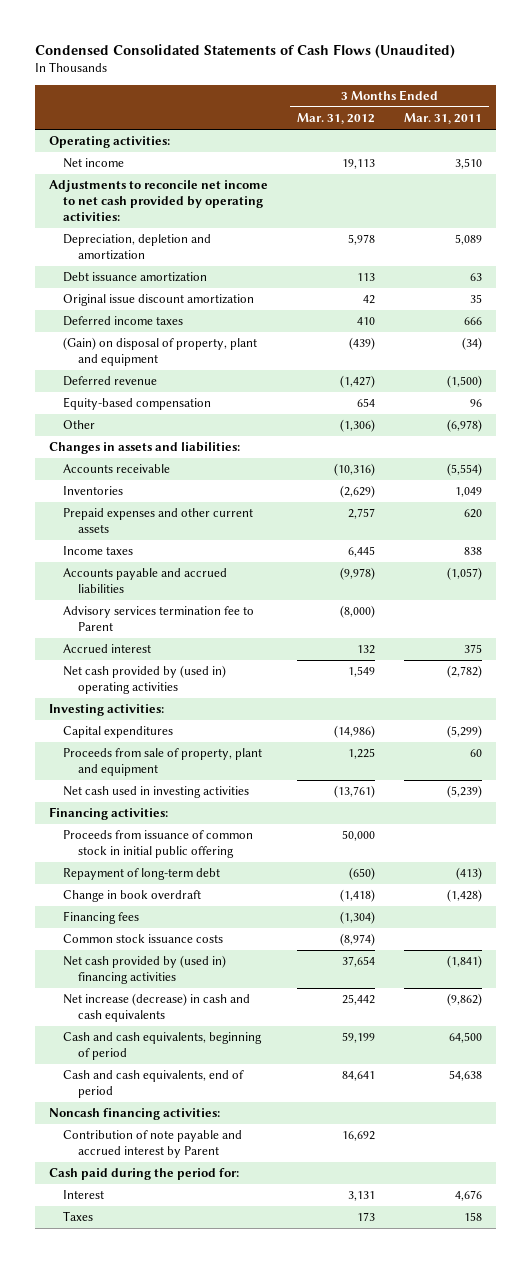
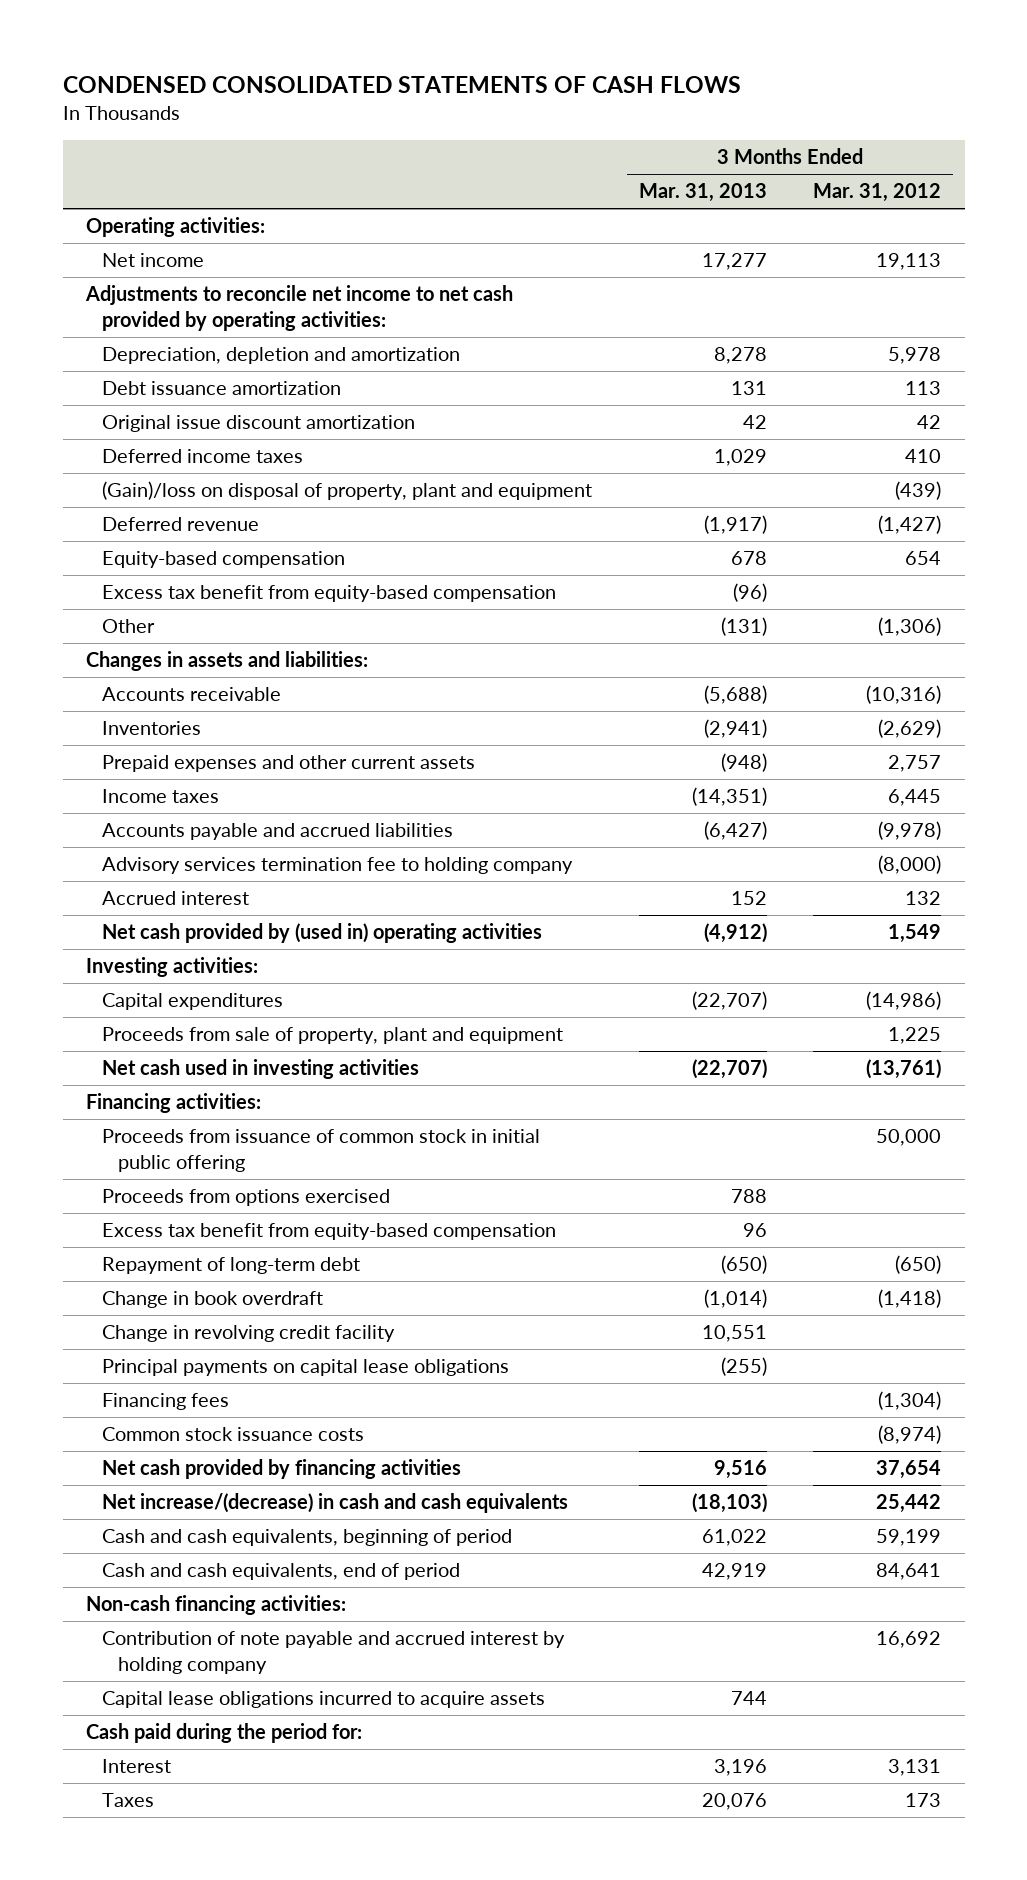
- Condensed Consolidated Statements of Cash Flows (Unaudited)
+ CONDENSED CONSOLIDATED STATEMENTS OF CASH FLOWS
- | 3 Months Ended Mar. 31, 2012 | 3 Months Ended Mar. 31, 2011
+ | 3 Months Ended Mar. 31, 2013 | 3 Months Ended Mar. 31, 2012
- (Gain) on disposal of property, plant and equipment | (439) | (34)
+ (Gain)/loss on disposal of property, plant and equipment | | (439)
+ Excess tax benefit from equity-based compensation | (96) |
- Advisory services termination fee to Parent | (8,000) |
+ Advisory services termination fee to holding company | | (8,000)
+ Proceeds from options exercised | 788 |
+ Excess tax benefit from equity-based compensation | 96 |
+ Change in revolving credit facility | 10,551 |
+ Principal payments on capital lease obligations | (255) |
- Net cash provided by (used in) financing activities | 37,654 | (1,841)
- Net increase (decrease) in cash and cash equivalents | 25,442 | (9,862)
+ Net cash provided by financing activities | 9,516 | 37,654
+ Net increase/(decrease) in cash and cash equivalents | (18,103) | 25,442
- Noncash financing activities:
- Contribution of note payable and accrued interest by Parent | 16,692 |
+ Non-cash financing activities:
+ Contribution of note payable and accrued interest by holding company | | 16,692
+ Capital lease obligations incurred to acquire assets | 744 |

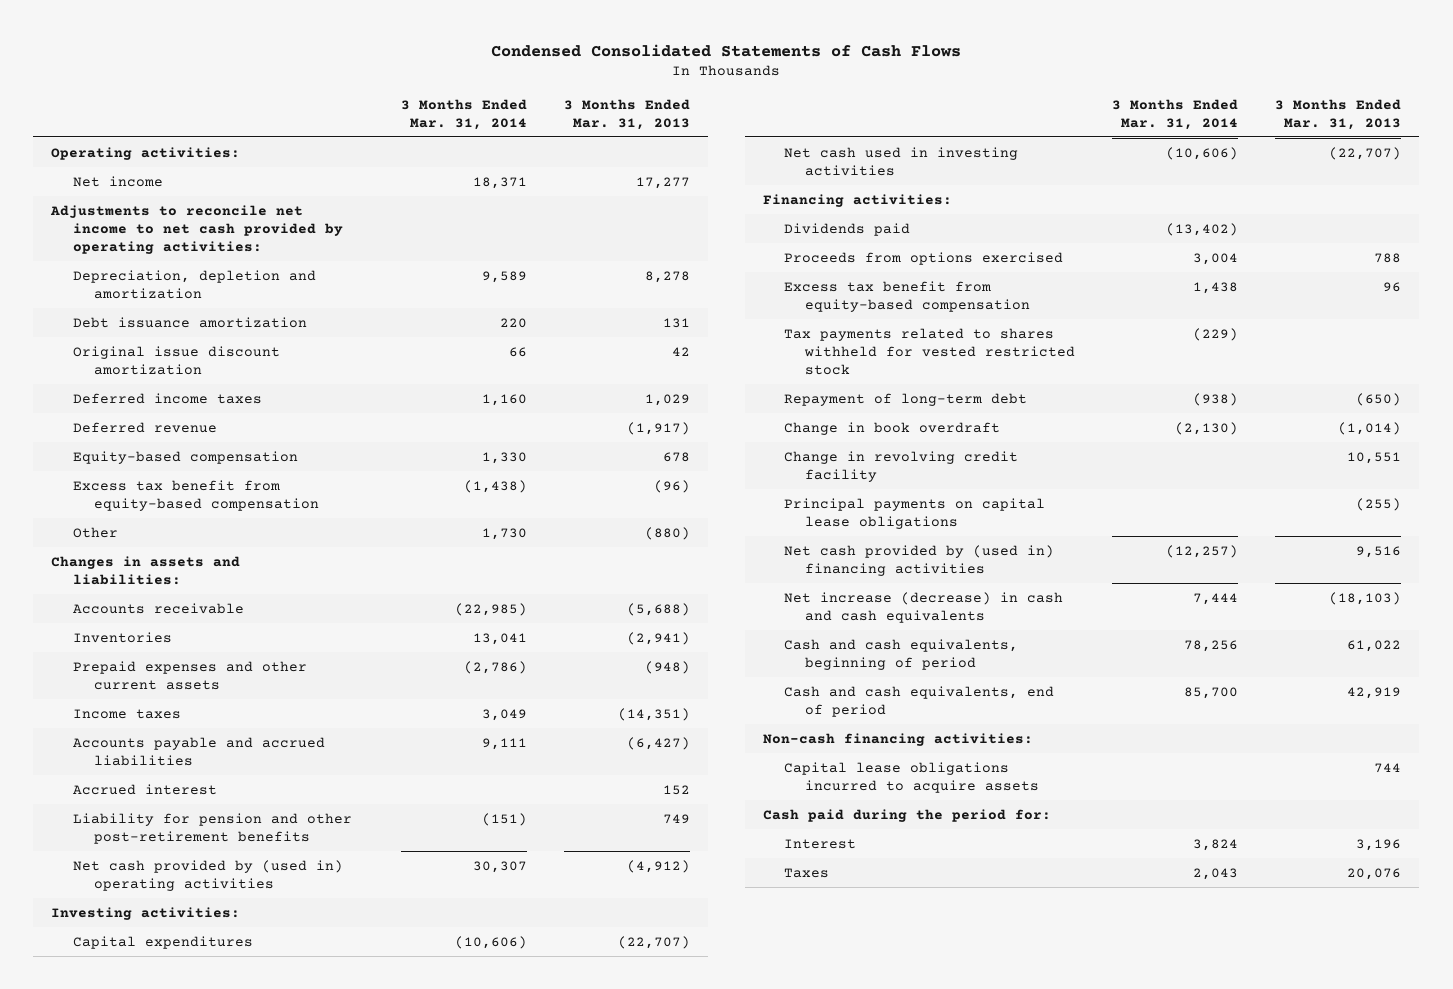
- CONDENSED CONSOLIDATED STATEMENTS OF CASH FLOWS
+ Condensed Consolidated Statements of Cash Flows
- | 3 Months Ended Mar. 31, 2013 | 3 Months Ended Mar. 31, 2012
+ | 3 Months Ended Mar. 31, 2014 | 3 Months Ended Mar. 31, 2013
- (Gain)/loss on disposal of property, plant and equipment | | (439)
- Other | (131) | (1,306)
+ Other | 1,730 | (880)
- Advisory services termination fee to holding company | | (8,000)
+ Liability for pension and other post-retirement benefits | (151) | 749
- Proceeds from sale of property, plant and equipment | | 1,225
- Proceeds from issuance of common stock in initial public offering | | 50,000
+ Dividends paid | (13,402) |
+ Tax payments related to shares withheld for vested restricted stock | (229) |
- Financing fees | | (1,304)
- Common stock issuance costs | | (8,974)
- Net cash provided by financing activities | 9,516 | 37,654
- Net increase/(decrease) in cash and cash equivalents | (18,103) | 25,442
+ Net cash provided by (used in) financing activities | (12,257) | 9,516
+ Net increase (decrease) in cash and cash equivalents | 7,444 | (18,103)
- Contribution of note payable and accrued interest by holding company | | 16,692

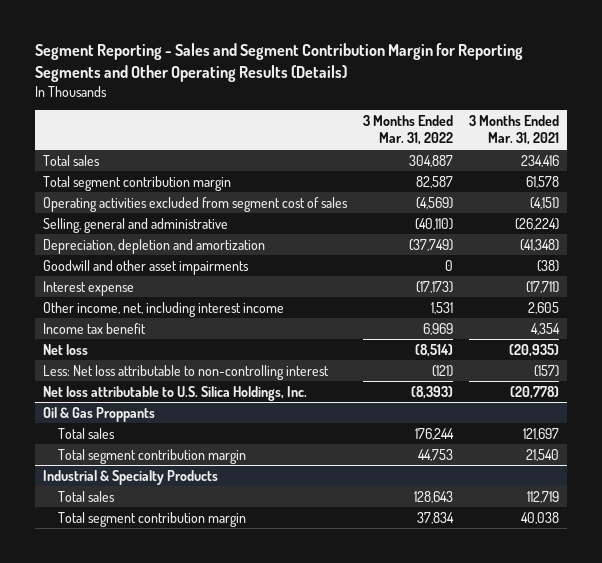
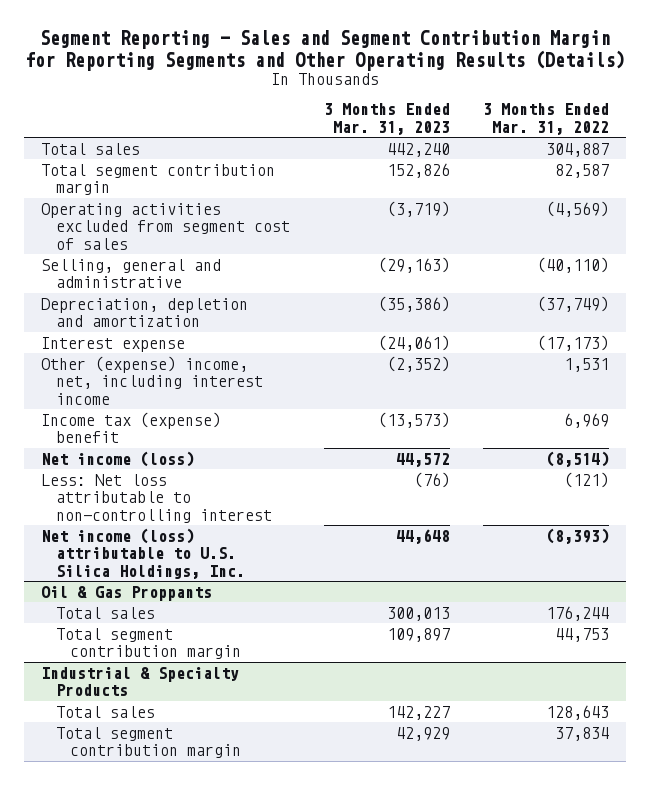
- | 3 Months Ended Mar. 31, 2022 | 3 Months Ended Mar. 31, 2021
+ | 3 Months Ended Mar. 31, 2023 | 3 Months Ended Mar. 31, 2022
- Goodwill and other asset impairments | 0 | (38)
- Other income, net, including interest income | 1,531 | 2,605
- Income tax benefit | 6,969 | 4,354
- Net loss | (8,514) | (20,935)
+ Other (expense) income, net, including interest income | (2,352) | 1,531
+ Income tax (expense) benefit | (13,573) | 6,969
+ Net income (loss) | 44,572 | (8,514)
- Net loss attributable to U.S. Silica Holdings, Inc. | (8,393) | (20,778)
+ Net income (loss) attributable to U.S. Silica Holdings, Inc. | 44,648 | (8,393)

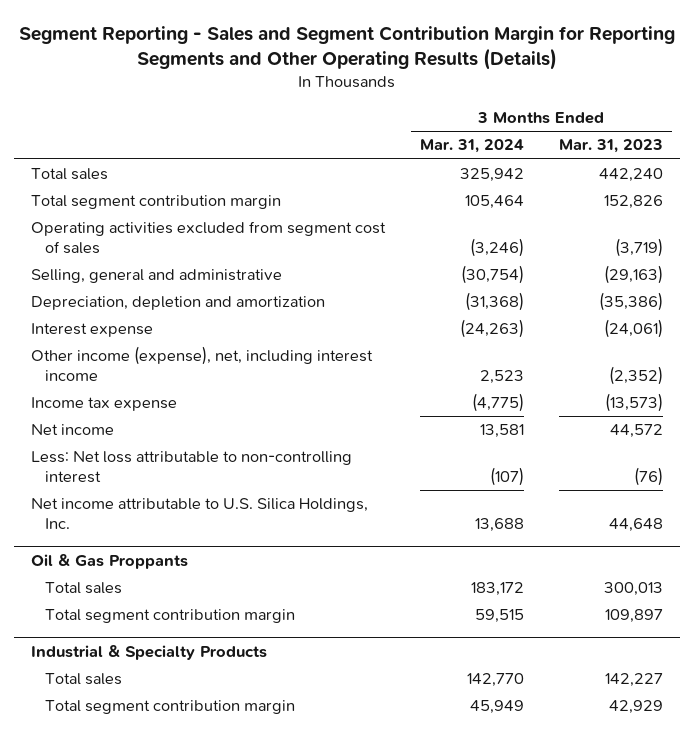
- | 3 Months Ended Mar. 31, 2023 | 3 Months Ended Mar. 31, 2022
+ | 3 Months Ended Mar. 31, 2024 | 3 Months Ended Mar. 31, 2023
- Other (expense) income, net, including interest income | (2,352) | 1,531
- Income tax (expense) benefit | (13,573) | 6,969
- Net income (loss) | 44,572 | (8,514)
+ Other income (expense), net, including interest income | 2,523 | (2,352)
+ Income tax expense | (4,775) | (13,573)
+ Net income | 13,581 | 44,572
- Net income (loss) attributable to U.S. Silica Holdings, Inc. | 44,648 | (8,393)
+ Net income attributable to U.S. Silica Holdings, Inc. | 13,688 | 44,648

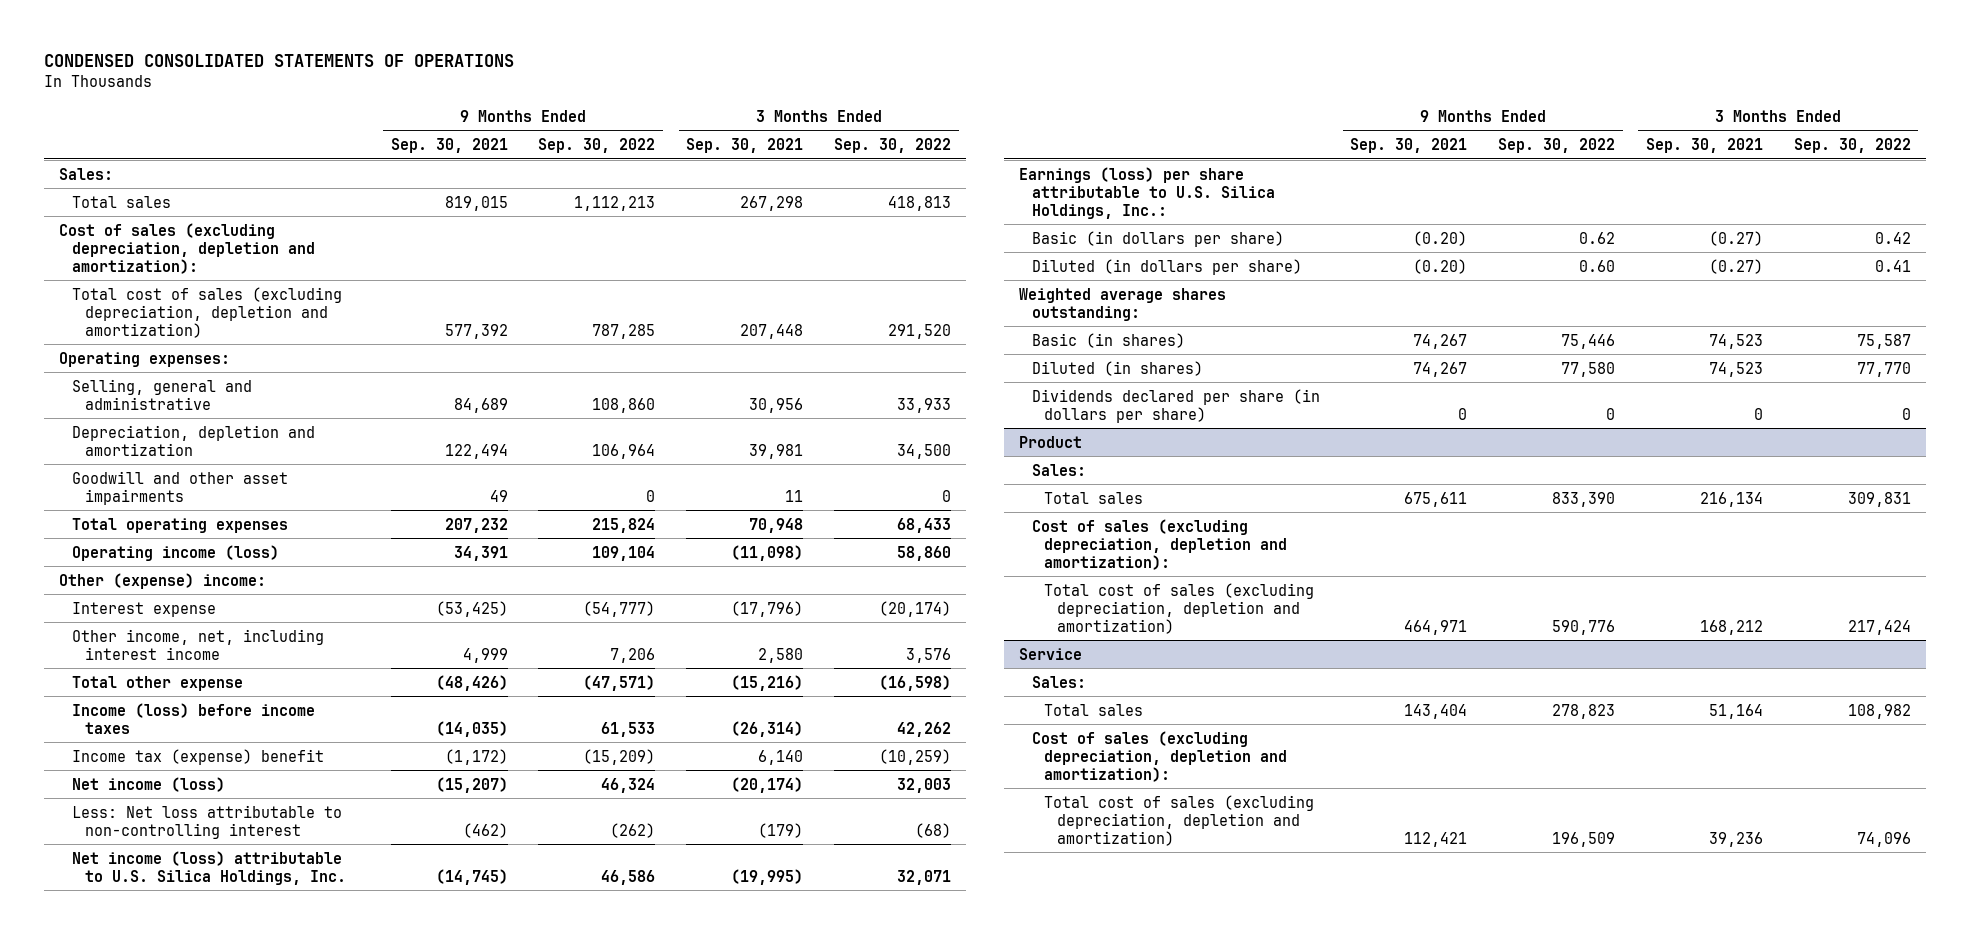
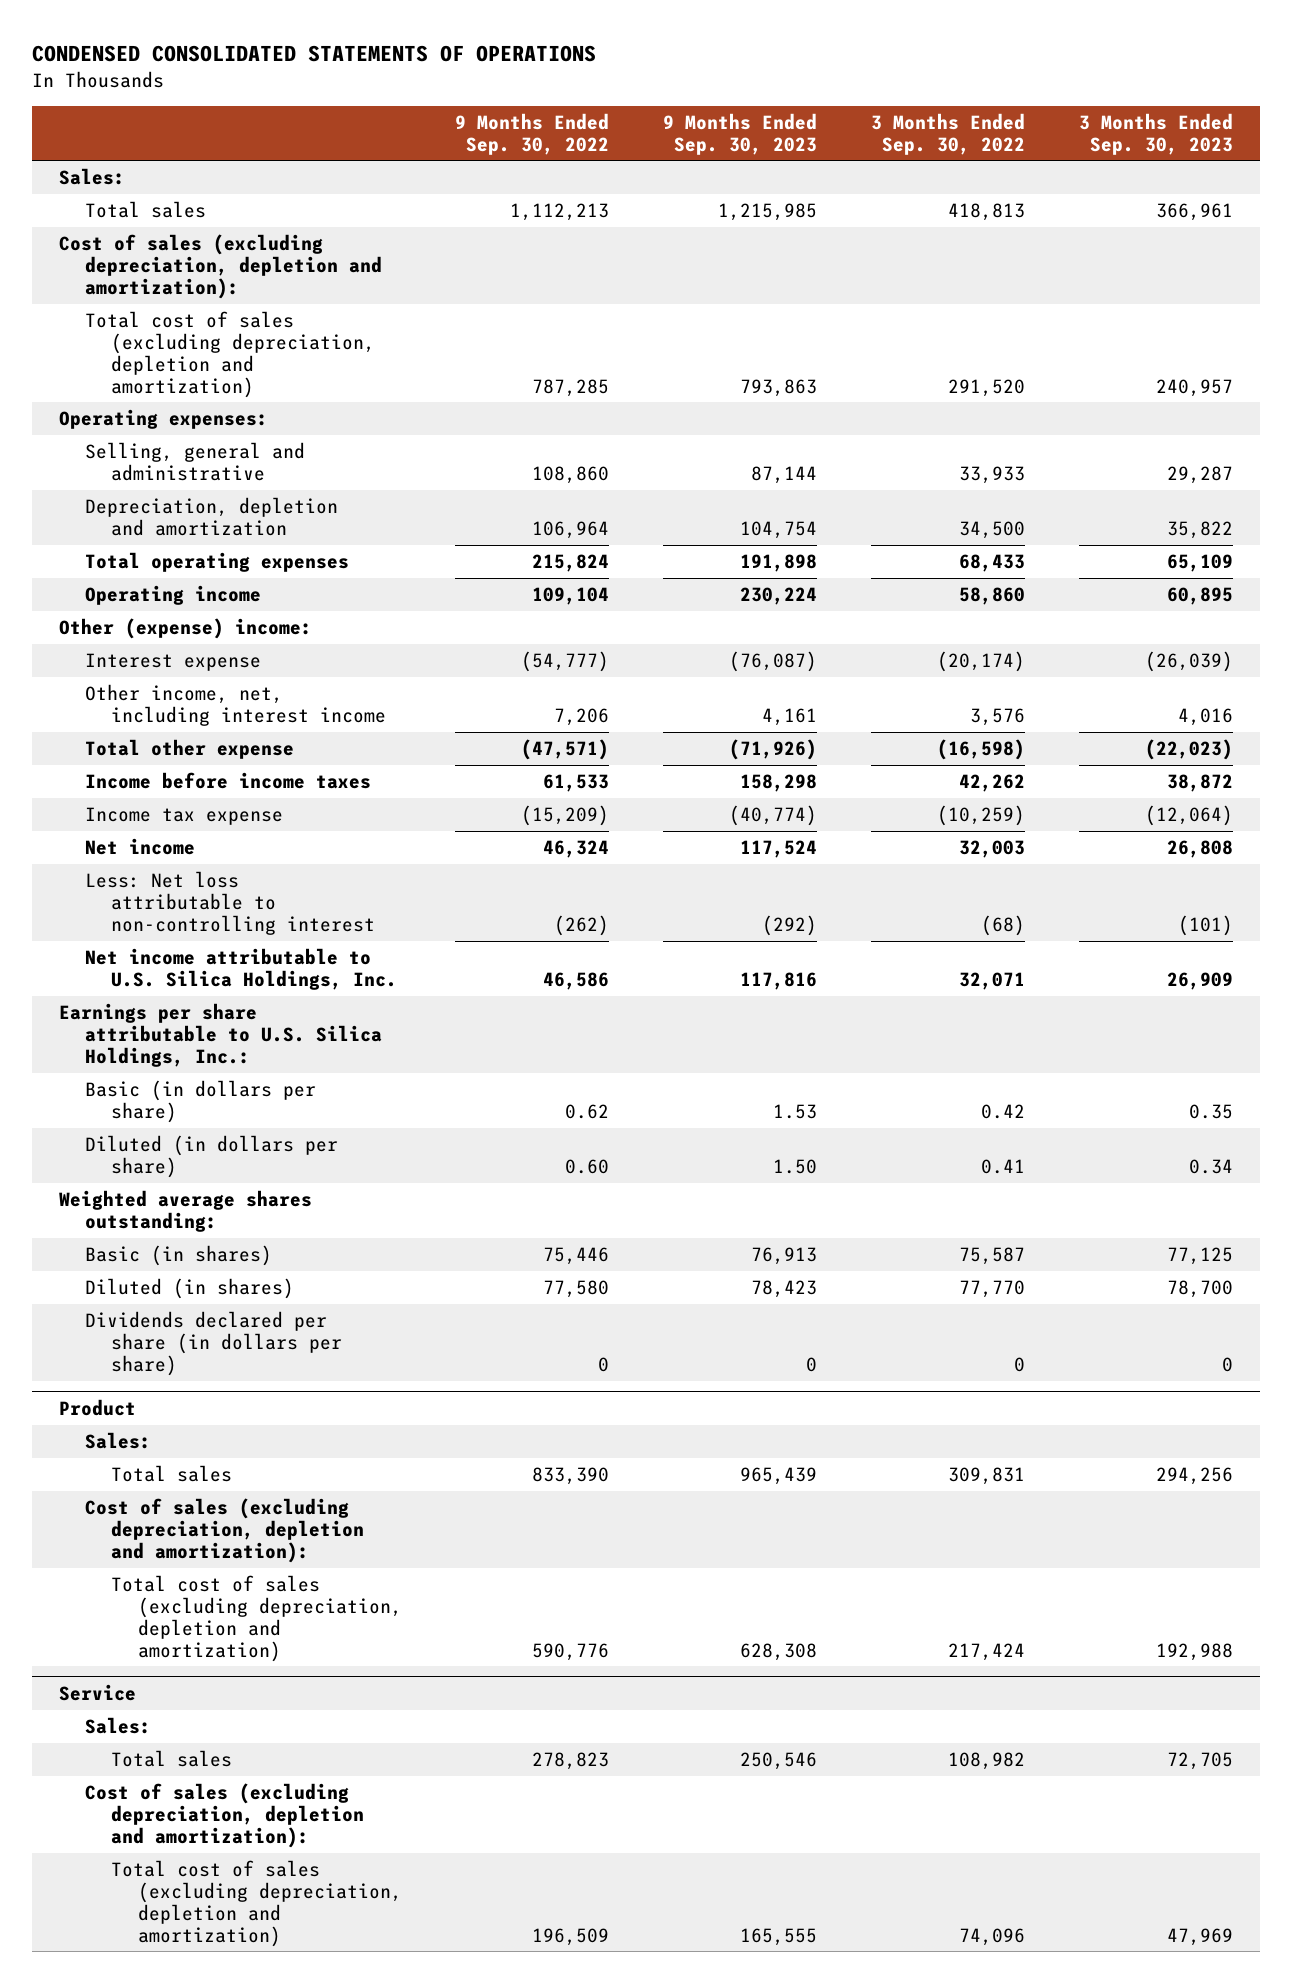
- | 9 Months Ended Sep. 30, 2021 | 9 Months Ended Sep. 30, 2022 | 3 Months Ended Sep. 30, 2021 | 3 Months Ended Sep. 30, 2022
+ | 9 Months Ended Sep. 30, 2022 | 9 Months Ended Sep. 30, 2023 | 3 Months Ended Sep. 30, 2022 | 3 Months Ended Sep. 30, 2023
- Goodwill and other asset impairments | 49 | 0 | 11 | 0
- Operating income (loss) | 34,391 | 109,104 | (11,098) | 58,860
+ Operating income | 109,104 | 230,224 | 58,860 | 60,895
- Income (loss) before income taxes | (14,035) | 61,533 | (26,314) | 42,262
- Income tax (expense) benefit | (1,172) | (15,209) | 6,140 | (10,259)
- Net income (loss) | (15,207) | 46,324 | (20,174) | 32,003
+ Income before income taxes | 61,533 | 158,298 | 42,262 | 38,872
+ Income tax expense | (15,209) | (40,774) | (10,259) | (12,064)
+ Net income | 46,324 | 117,524 | 32,003 | 26,808
- Net income (loss) attributable to U.S. Silica Holdings, Inc. | (14,745) | 46,586 | (19,995) | 32,071
- Earnings (loss) per share attributable to U.S. Silica Holdings, Inc.:
+ Net income attributable to U.S. Silica Holdings, Inc. | 46,586 | 117,816 | 32,071 | 26,909
+ Earnings per share attributable to U.S. Silica Holdings, Inc.:

